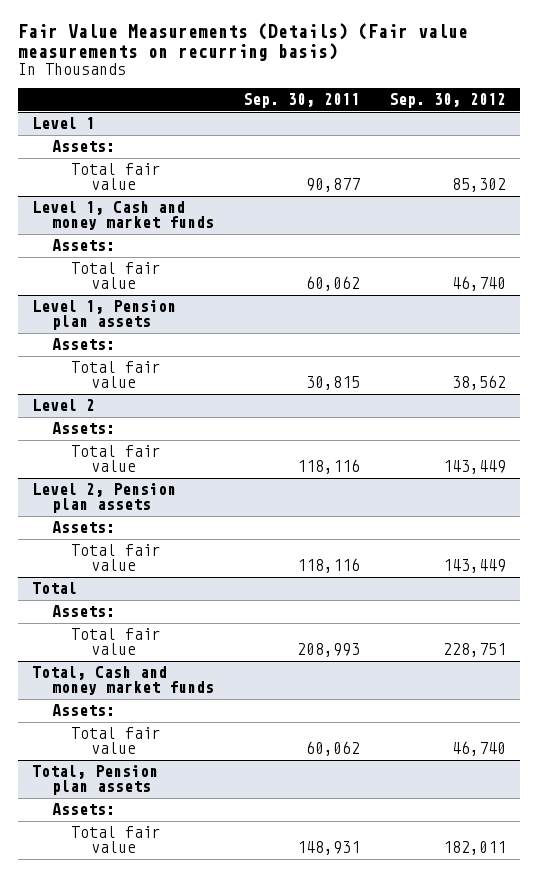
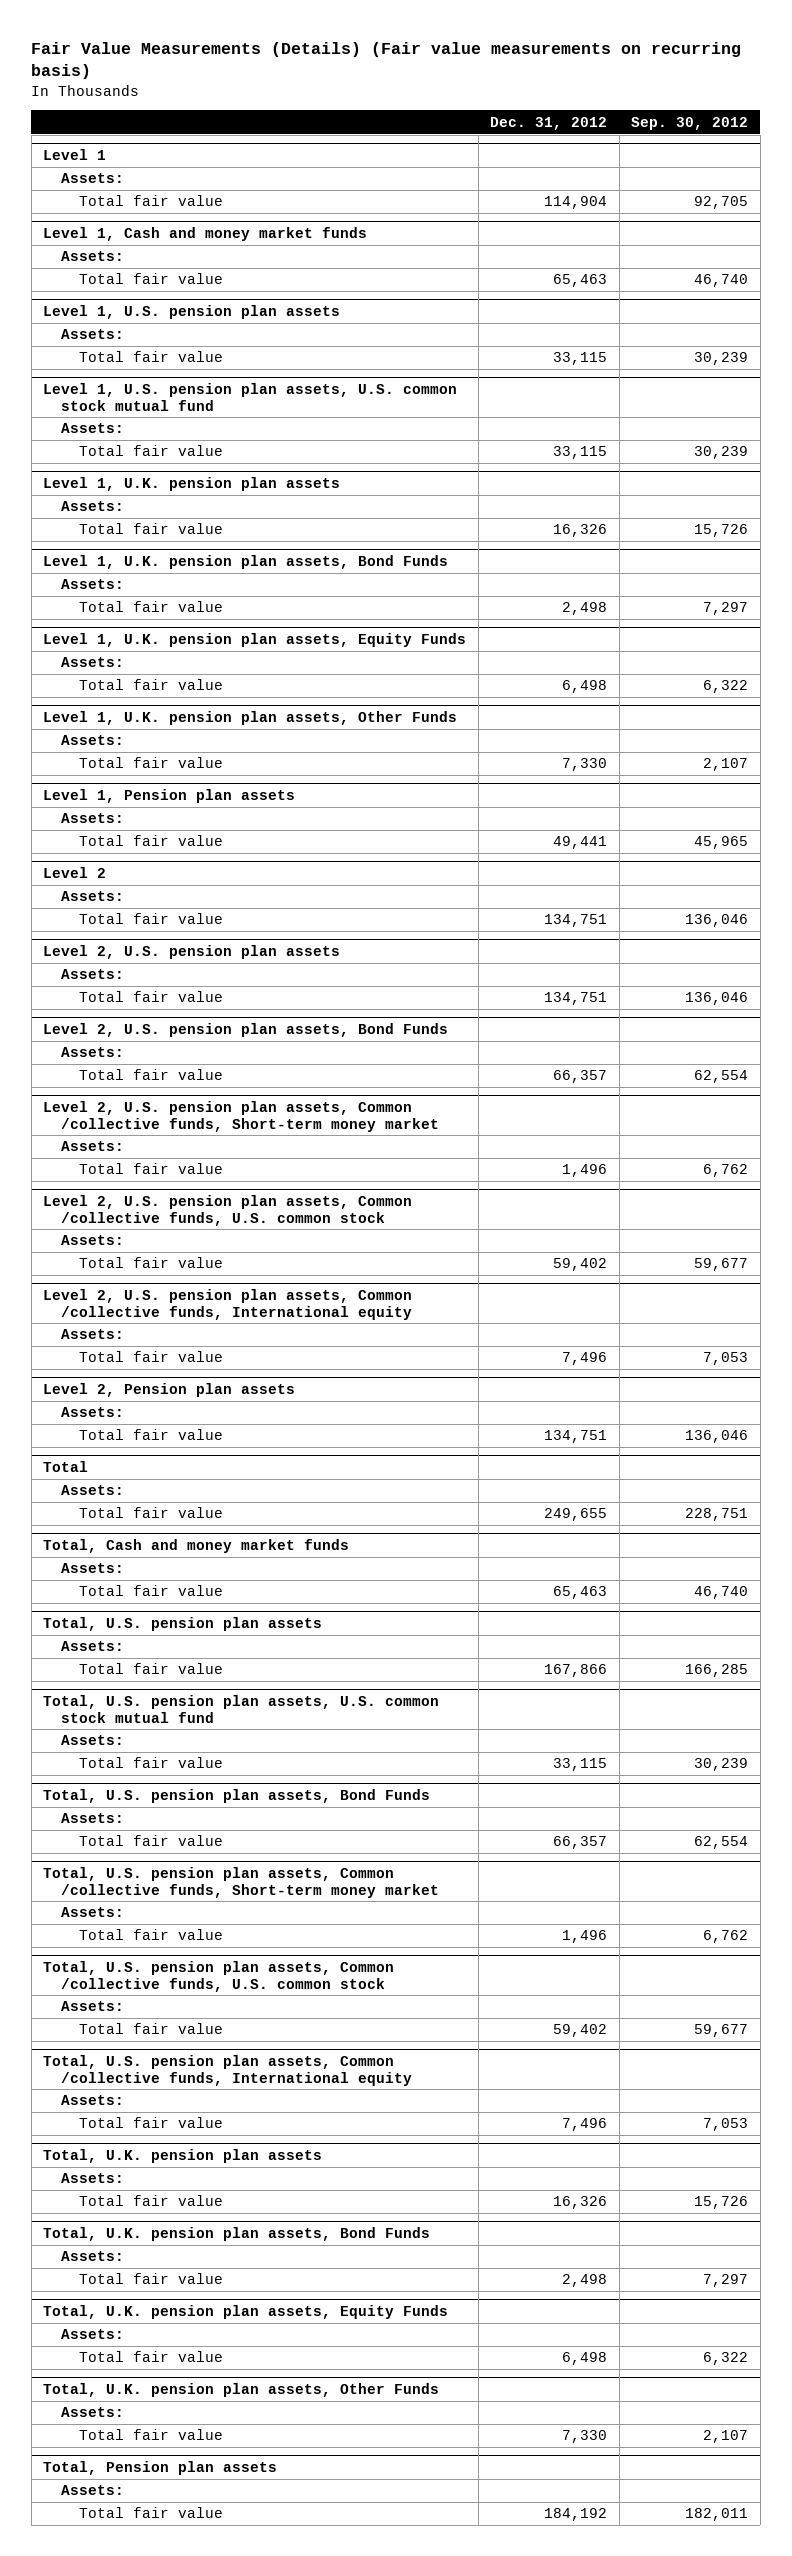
- | Sep. 30, 2011 | Sep. 30, 2012
+ | Dec. 31, 2012 | Sep. 30, 2012
@ Level 1
- Total fair value | 90,877 | 85,302
+ Total fair value | 114,904 | 92,705
+ Level 1, U.S. pension plan assets
+ Assets:
+ Total fair value | 33,115 | 30,239
+ Level 1, U.S. pension plan assets, U.S. common stock mutual fund
+ Assets:
+ Total fair value | 33,115 | 30,239
+ Level 1, U.K. pension plan assets
+ Assets:
+ Total fair value | 16,326 | 15,726
+ Level 1, U.K. pension plan assets, Bond Funds
+ Assets:
+ Total fair value | 2,498 | 7,297
+ Level 1, U.K. pension plan assets, Equity Funds
+ Assets:
+ Total fair value | 6,498 | 6,322
+ Level 1, U.K. pension plan assets, Other Funds
+ Assets:
+ Total fair value | 7,330 | 2,107
@ Level 1, Pension plan assets
- Total fair value | 30,815 | 38,562
+ Total fair value | 49,441 | 45,965
@ Level 2
- Total fair value | 118,116 | 143,449
+ Total fair value | 134,751 | 136,046
+ Level 2, U.S. pension plan assets
+ Assets:
+ Total fair value | 134,751 | 136,046
+ Level 2, U.S. pension plan assets, Bond Funds
+ Assets:
+ Total fair value | 66,357 | 62,554
+ Level 2, U.S. pension plan assets, Common /collective funds, Short-term money market
+ Assets:
+ Total fair value | 1,496 | 6,762
+ Level 2, U.S. pension plan assets, Common /collective funds, U.S. common stock
+ Assets:
+ Total fair value | 59,402 | 59,677
+ Level 2, U.S. pension plan assets, Common /collective funds, International equity
+ Assets:
+ Total fair value | 7,496 | 7,053
@ Level 2, Pension plan assets
- Total fair value | 118,116 | 143,449
+ Total fair value | 134,751 | 136,046
+ Total, U.S. pension plan assets
+ Assets:
+ Total fair value | 167,866 | 166,285
+ Total, U.S. pension plan assets, U.S. common stock mutual fund
+ Assets:
+ Total fair value | 33,115 | 30,239
+ Total, U.S. pension plan assets, Bond Funds
+ Assets:
+ Total fair value | 66,357 | 62,554
+ Total, U.S. pension plan assets, Common /collective funds, Short-term money market
+ Assets:
+ Total fair value | 1,496 | 6,762
+ Total, U.S. pension plan assets, Common /collective funds, U.S. common stock
+ Assets:
+ Total fair value | 59,402 | 59,677
+ Total, U.S. pension plan assets, Common /collective funds, International equity
+ Assets:
+ Total fair value | 7,496 | 7,053
+ Total, U.K. pension plan assets
+ Assets:
+ Total fair value | 16,326 | 15,726
+ Total, U.K. pension plan assets, Bond Funds
+ Assets:
+ Total fair value | 2,498 | 7,297
+ Total, U.K. pension plan assets, Equity Funds
+ Assets:
+ Total fair value | 6,498 | 6,322
+ Total, U.K. pension plan assets, Other Funds
+ Assets:
+ Total fair value | 7,330 | 2,107

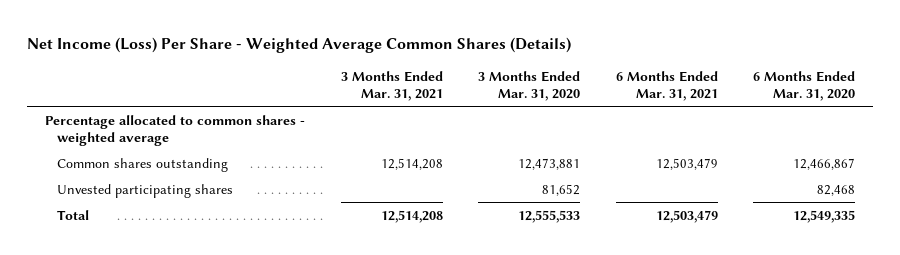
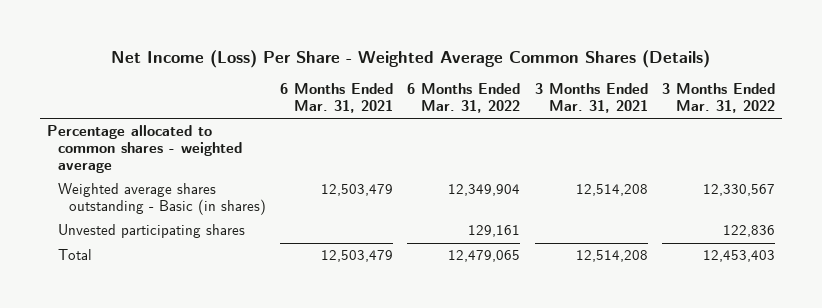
- | 3 Months Ended Mar. 31, 2021 | 3 Months Ended Mar. 31, 2020 | 6 Months Ended Mar. 31, 2021 | 6 Months Ended Mar. 31, 2020
+ | 6 Months Ended Mar. 31, 2021 | 6 Months Ended Mar. 31, 2022 | 3 Months Ended Mar. 31, 2021 | 3 Months Ended Mar. 31, 2022
- Common shares outstanding | 12,514,208 | 12,473,881 | 12,503,479 | 12,466,867
+ Weighted average shares outstanding - Basic (in shares) | 12,503,479 | 12,349,904 | 12,514,208 | 12,330,567

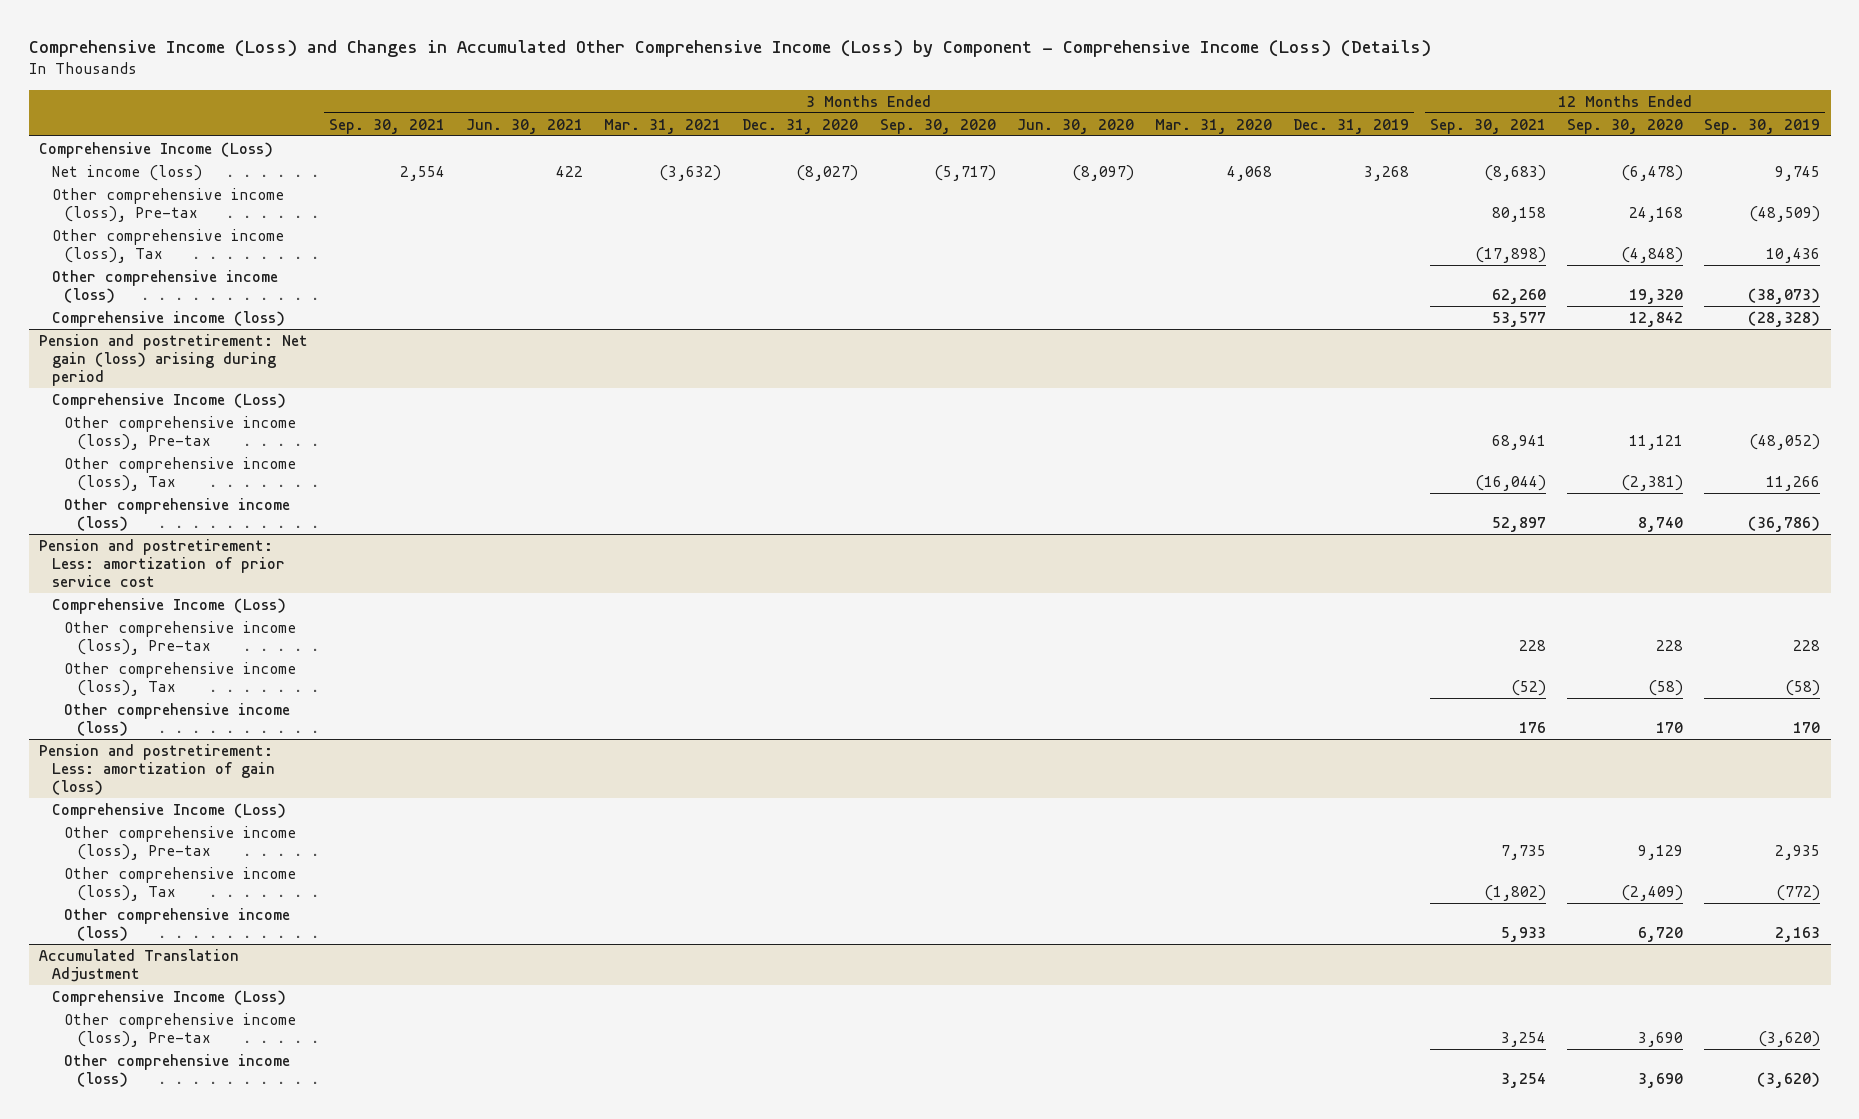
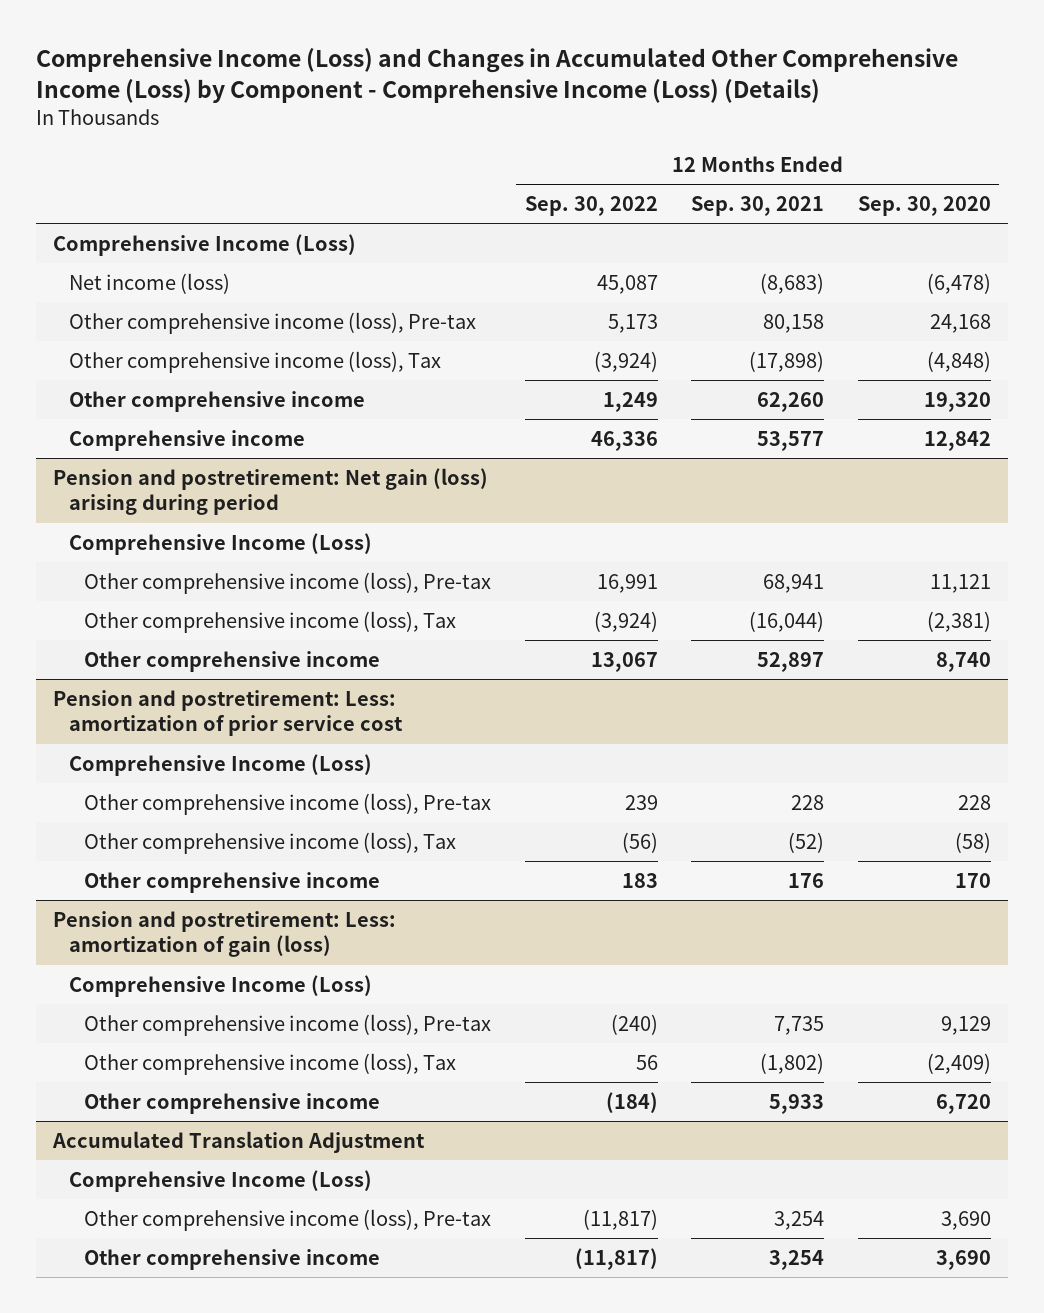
- | 3 Months Ended Sep. 30, 2021 | 3 Months Ended Jun. 30, 2021 | 3 Months Ended Mar. 31, 2021 | 3 Months Ended Dec. 31, 2020 | 3 Months Ended Sep. 30, 2020 | 3 Months Ended Jun. 30, 2020 | 3 Months Ended Mar. 31, 2020 | 3 Months Ended Dec. 31, 2019 | 12 Months Ended Sep. 30, 2021 | 12 Months Ended Sep. 30, 2020 | 12 Months Ended Sep. 30, 2019
+ | 12 Months Ended Sep. 30, 2022 | 12 Months Ended Sep. 30, 2021 | 12 Months Ended Sep. 30, 2020
- Other comprehensive income (loss) | | | | | | | | | 62,260 | 19,320 | (38,073)
- Comprehensive income (loss) | | | | | | | | | 53,577 | 12,842 | (28,328)
+ Other comprehensive income | 1,249 | 62,260 | 19,320
+ Comprehensive income | 46,336 | 53,577 | 12,842
@ Pension and postretirement: Net gain (loss) arising during period
- Other comprehensive income (loss) | | | | | | | | | 52,897 | 8,740 | (36,786)
+ Other comprehensive income | 13,067 | 52,897 | 8,740
@ Pension and postretirement: Less: amortization of prior service cost
- Other comprehensive income (loss) | | | | | | | | | 176 | 170 | 170
+ Other comprehensive income | 183 | 176 | 170
@ Pension and postretirement: Less: amortization of gain (loss)
- Other comprehensive income (loss) | | | | | | | | | 5,933 | 6,720 | 2,163
+ Other comprehensive income | (184) | 5,933 | 6,720
@ Accumulated Translation Adjustment
- Other comprehensive income (loss) | | | | | | | | | 3,254 | 3,690 | (3,620)
+ Other comprehensive income | (11,817) | 3,254 | 3,690

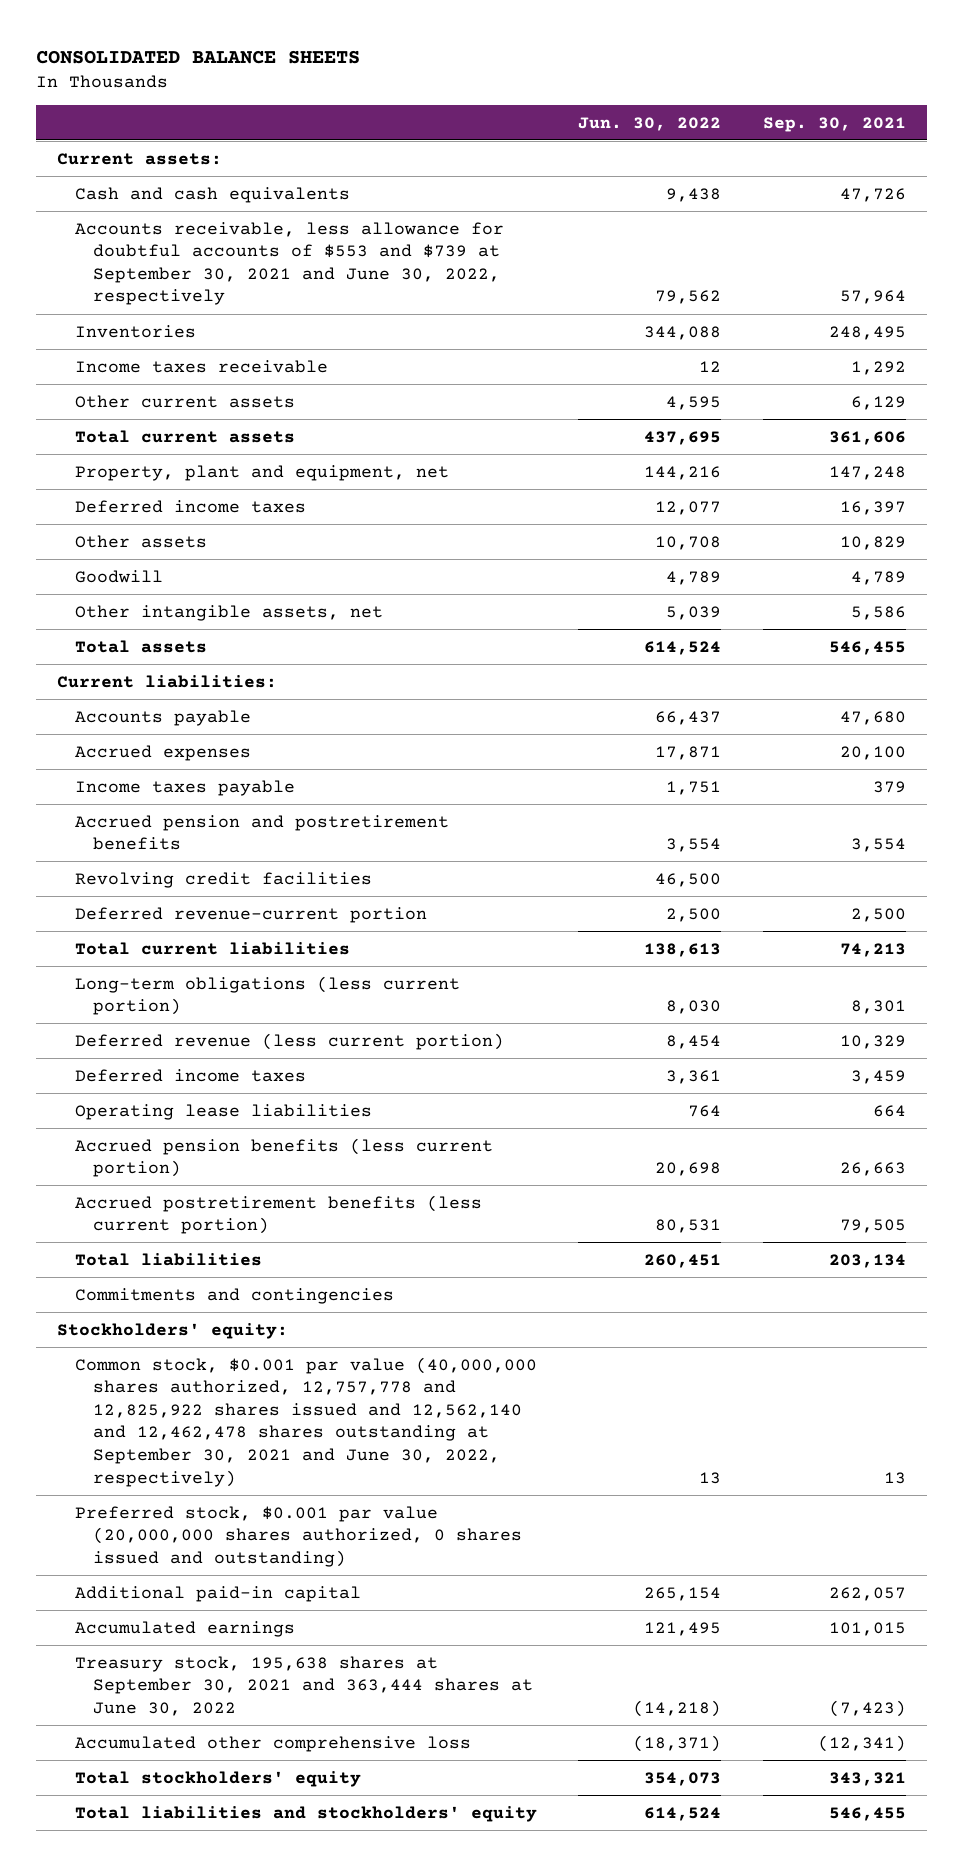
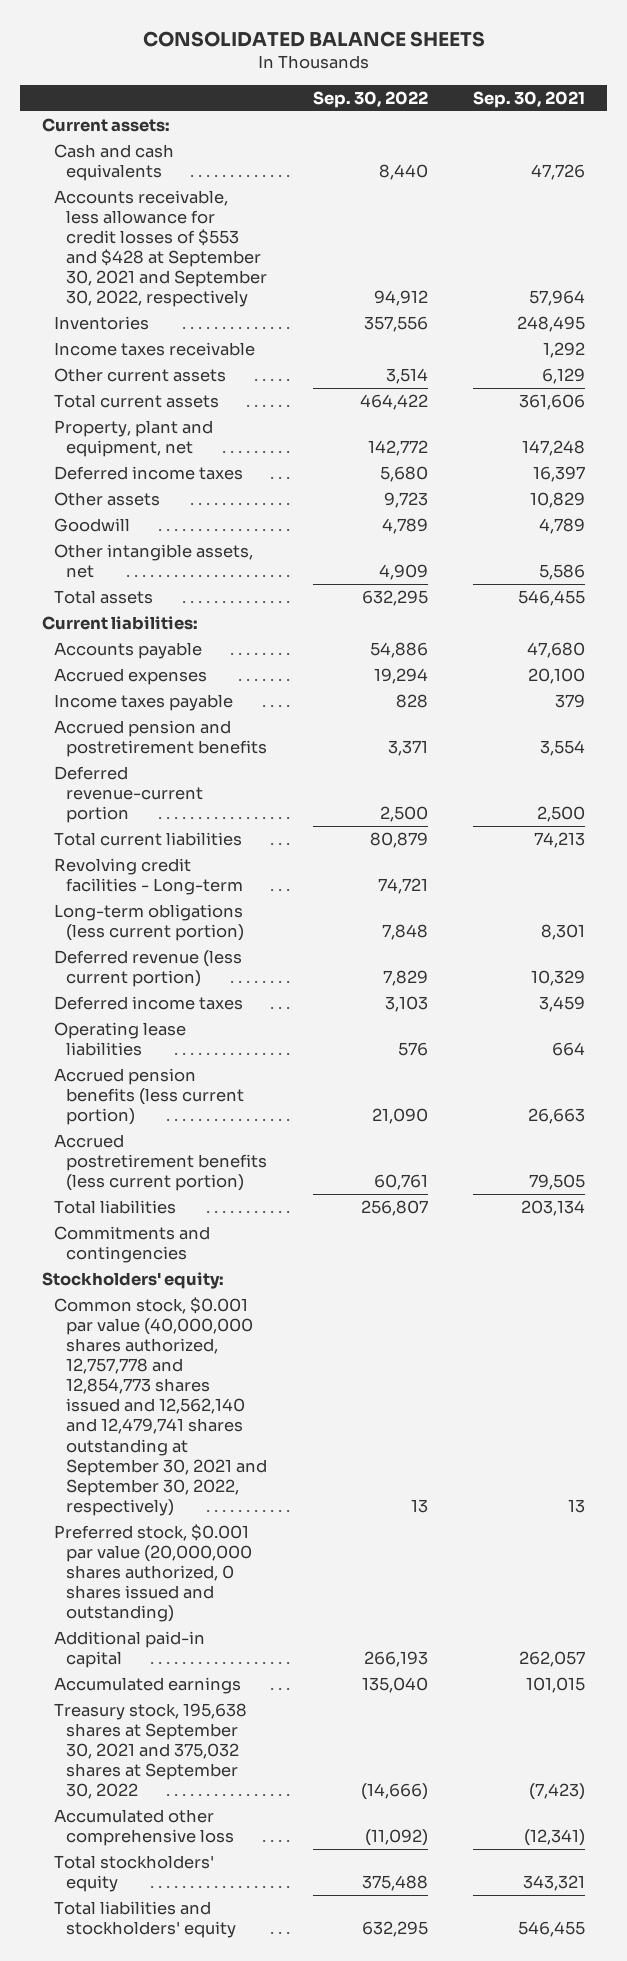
- | Jun. 30, 2022 | Sep. 30, 2021
+ | Sep. 30, 2022 | Sep. 30, 2021
- Accounts receivable, less allowance for doubtful accounts of $553 and $739 at September 30, 2021 and June 30, 2022, respectively | 79,562 | 57,964
+ Accounts receivable, less allowance for credit losses of $553 and $428 at September 30, 2021 and September 30, 2022, respectively | 94,912 | 57,964
- Revolving credit facilities | 46,500 |
+ Revolving credit facilities - Long-term | 74,721 |
- Common stock, $0.001 par value (40,000,000 shares authorized, 12,757,778 and 12,825,922 shares issued and 12,562,140 and 12,462,478 shares outstanding at September 30, 2021 and June 30, 2022, respectively) | 13 | 13
+ Common stock, $0.001 par value (40,000,000 shares authorized, 12,757,778 and 12,854,773 shares issued and 12,562,140 and 12,479,741 shares outstanding at September 30, 2021 and September 30, 2022, respectively) | 13 | 13
- Treasury stock, 195,638 shares at September 30, 2021 and 363,444 shares at June 30, 2022 | (14,218) | (7,423)
+ Treasury stock, 195,638 shares at September 30, 2021 and 375,032 shares at September 30, 2022 | (14,666) | (7,423)

